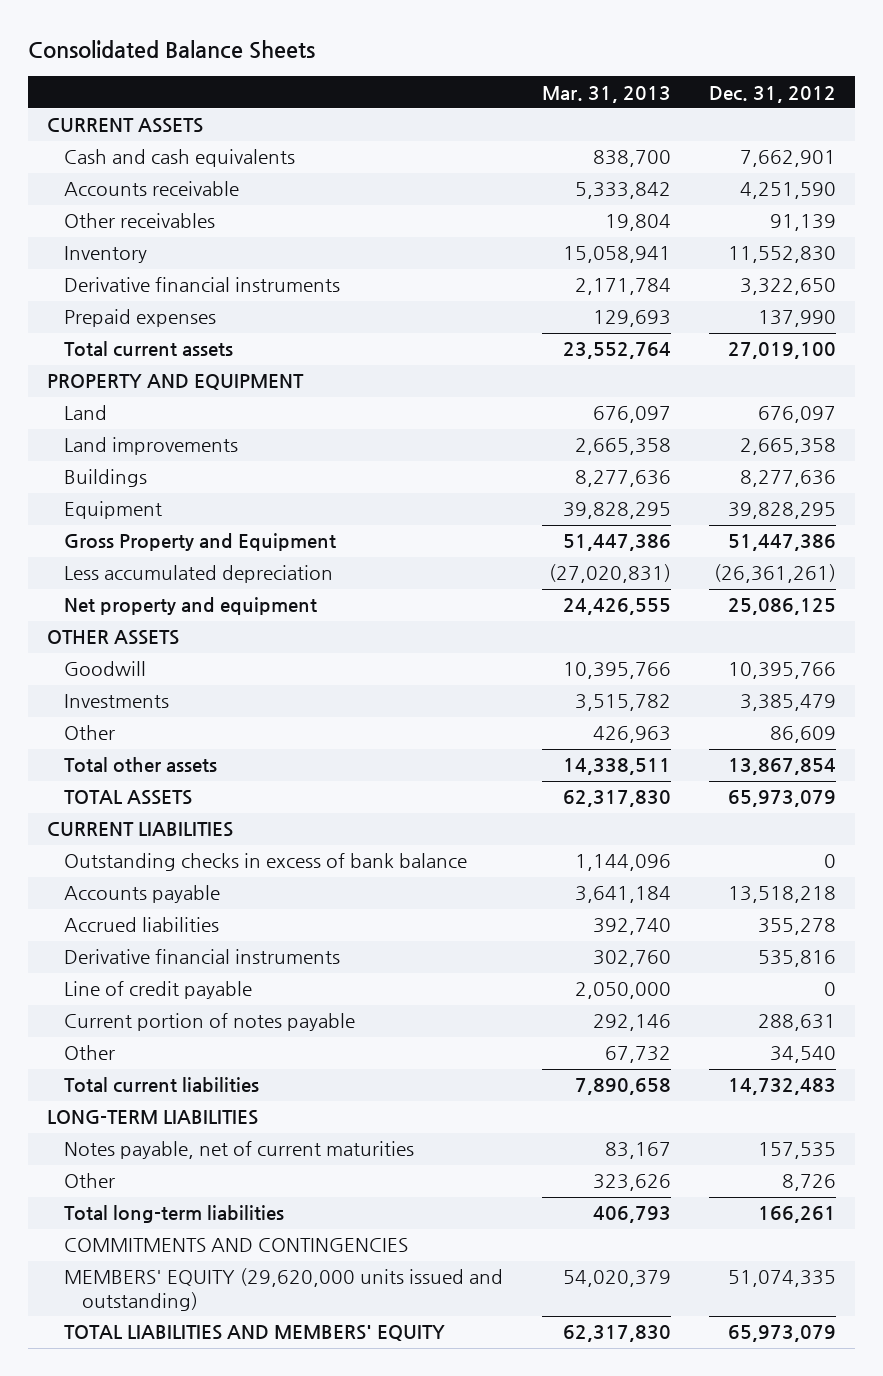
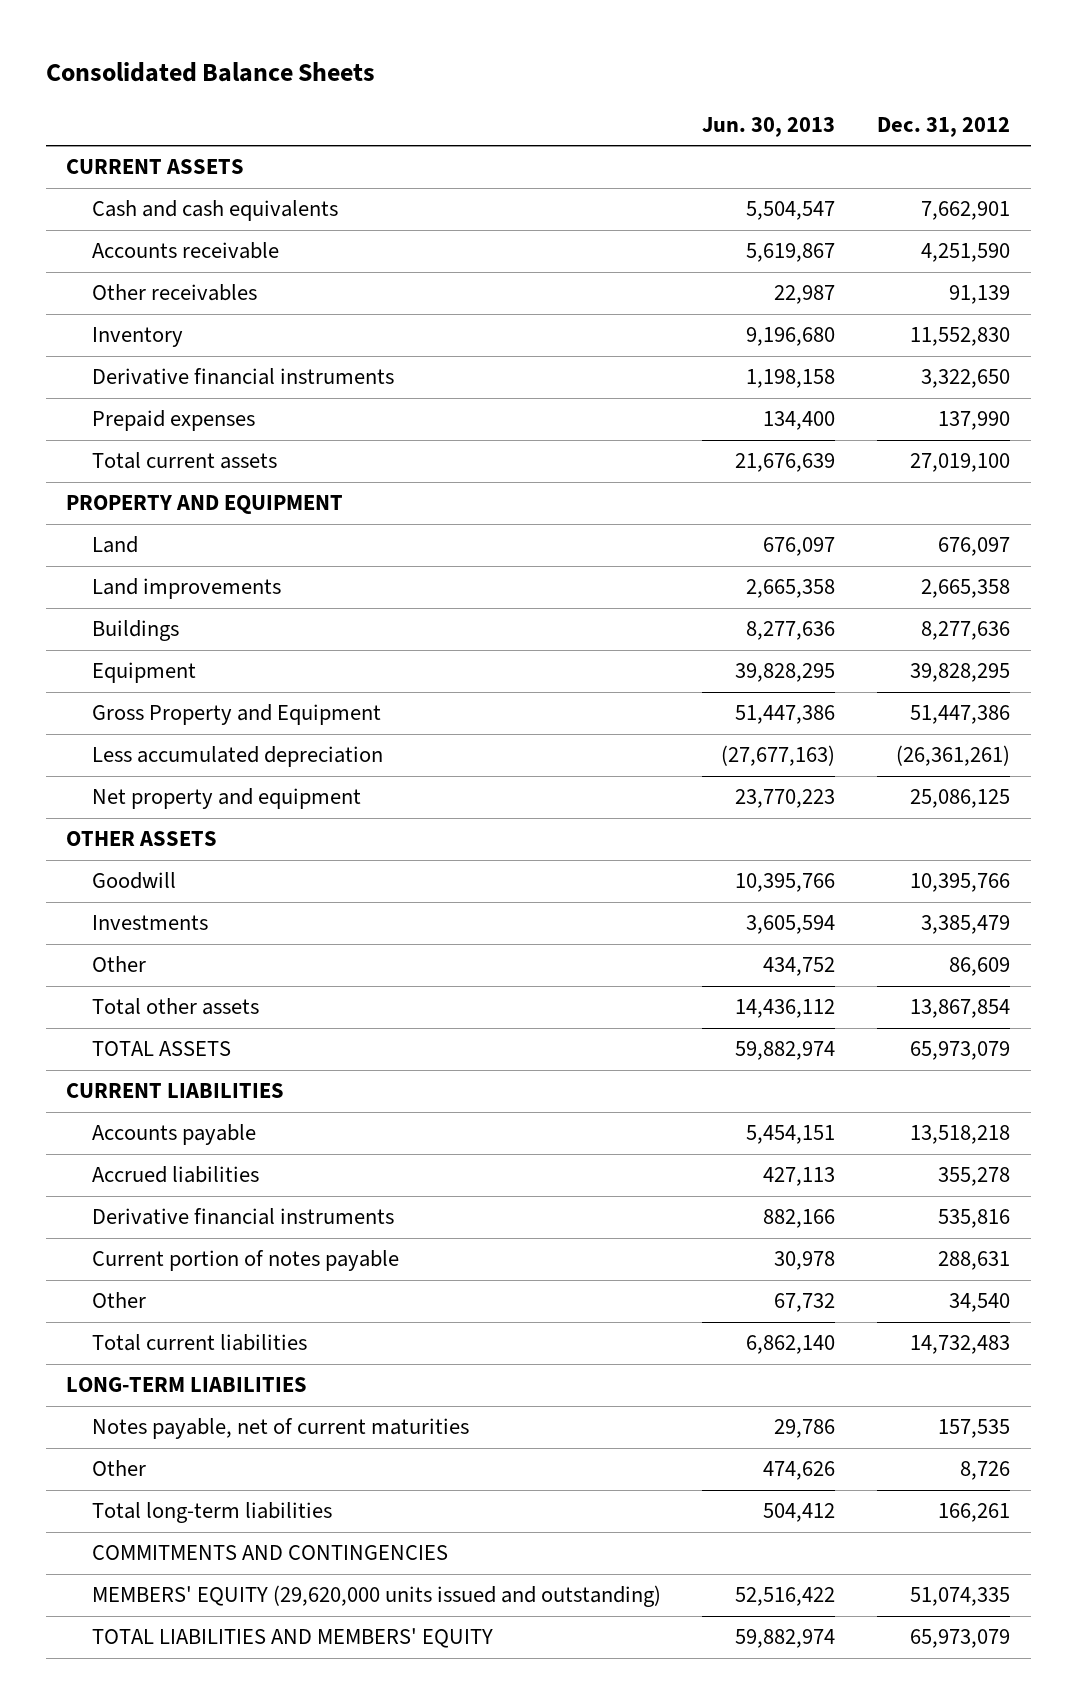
- | Mar. 31, 2013 | Dec. 31, 2012
+ | Jun. 30, 2013 | Dec. 31, 2012
- Outstanding checks in excess of bank balance | 1,144,096 | 0
- Line of credit payable | 2,050,000 | 0

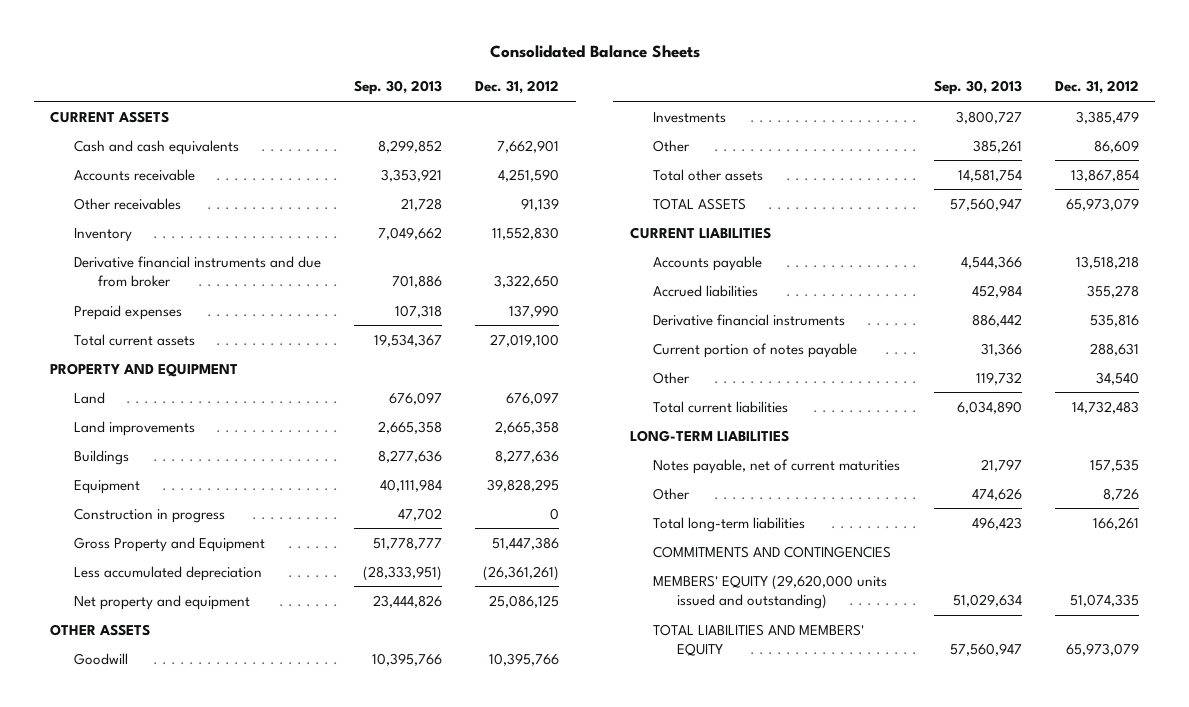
- | Jun. 30, 2013 | Dec. 31, 2012
+ | Sep. 30, 2013 | Dec. 31, 2012
- Derivative financial instruments | 1,198,158 | 3,322,650
+ Derivative financial instruments and due from broker | 701,886 | 3,322,650
+ Construction in progress | 47,702 | 0

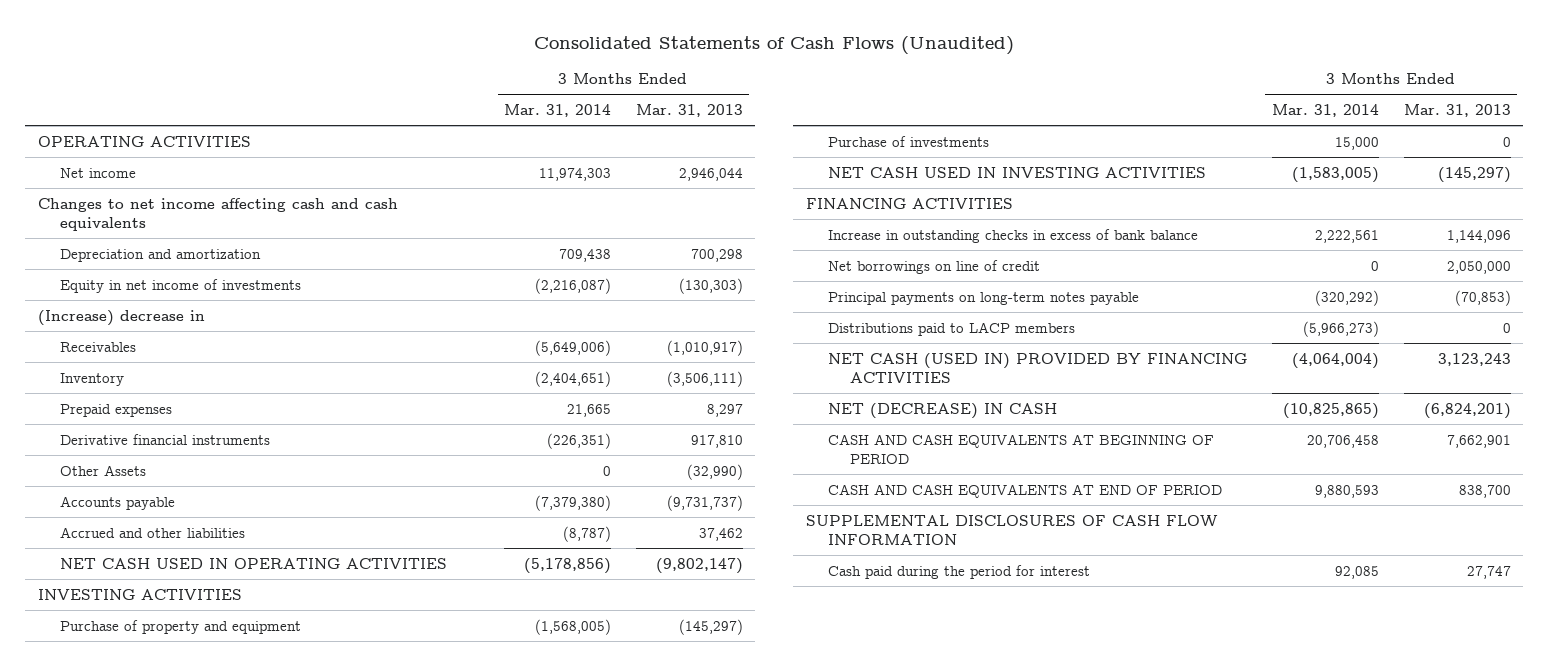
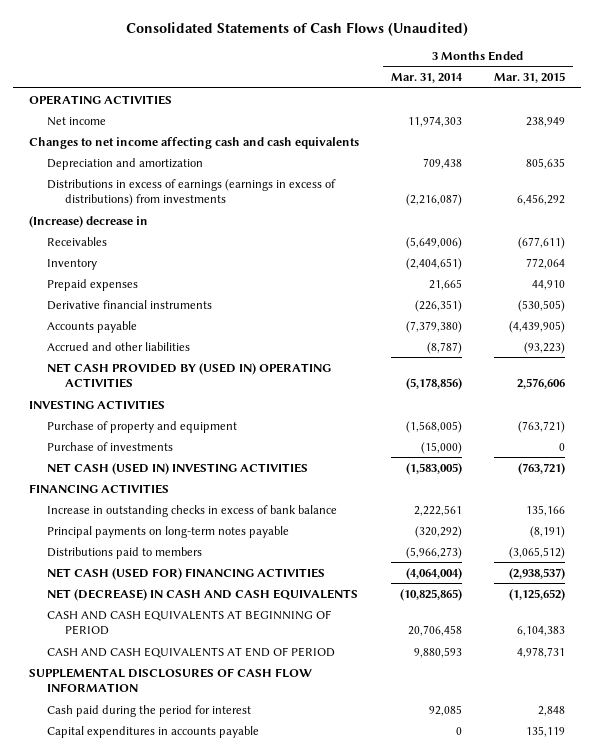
- | 3 Months Ended Mar. 31, 2014 | 3 Months Ended Mar. 31, 2013
+ | 3 Months Ended Mar. 31, 2014 | 3 Months Ended Mar. 31, 2015
- Equity in net income of investments | (2,216,087) | (130,303)
+ Distributions in excess of earnings (earnings in excess of distributions) from investments | (2,216,087) | 6,456,292
- Other Assets | 0 | (32,990)
- NET CASH USED IN OPERATING ACTIVITIES | (5,178,856) | (9,802,147)
+ NET CASH PROVIDED BY (USED IN) OPERATING ACTIVITIES | (5,178,856) | 2,576,606
- Purchase of investments | 15,000 | 0
- NET CASH USED IN INVESTING ACTIVITIES | (1,583,005) | (145,297)
+ Purchase of investments | (15,000) | 0
+ NET CASH (USED IN) INVESTING ACTIVITIES | (1,583,005) | (763,721)
- Net borrowings on line of credit | 0 | 2,050,000
- Distributions paid to LACP members | (5,966,273) | 0
- NET CASH (USED IN) PROVIDED BY FINANCING ACTIVITIES | (4,064,004) | 3,123,243
- NET (DECREASE) IN CASH | (10,825,865) | (6,824,201)
+ Distributions paid to members | (5,966,273) | (3,065,512)
+ NET CASH (USED FOR) FINANCING ACTIVITIES | (4,064,004) | (2,938,537)
+ NET (DECREASE) IN CASH AND CASH EQUIVALENTS | (10,825,865) | (1,125,652)
+ Capital expenditures in accounts payable | 0 | 135,119

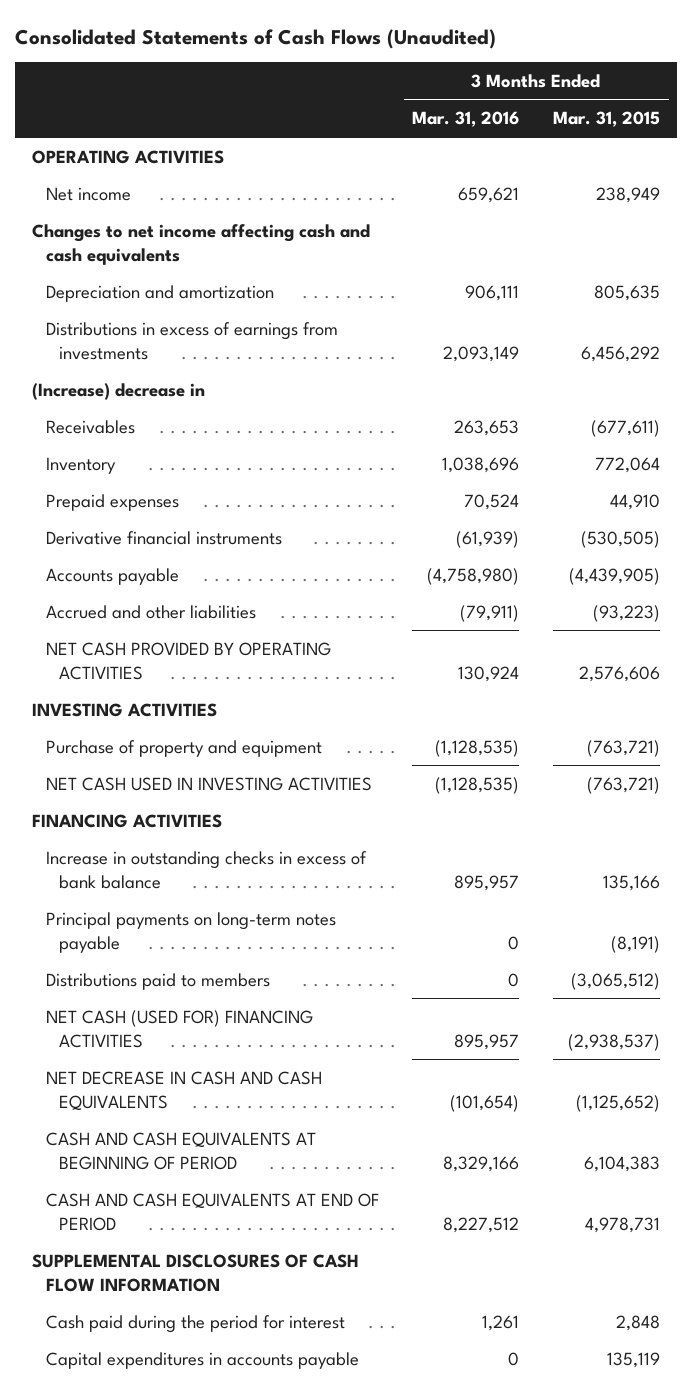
- | 3 Months Ended Mar. 31, 2014 | 3 Months Ended Mar. 31, 2015
+ | 3 Months Ended Mar. 31, 2016 | 3 Months Ended Mar. 31, 2015
- Distributions in excess of earnings (earnings in excess of distributions) from investments | (2,216,087) | 6,456,292
+ Distributions in excess of earnings from investments | 2,093,149 | 6,456,292
- NET CASH PROVIDED BY (USED IN) OPERATING ACTIVITIES | (5,178,856) | 2,576,606
+ NET CASH PROVIDED BY OPERATING ACTIVITIES | 130,924 | 2,576,606
- Purchase of investments | (15,000) | 0
- NET CASH (USED IN) INVESTING ACTIVITIES | (1,583,005) | (763,721)
+ NET CASH USED IN INVESTING ACTIVITIES | (1,128,535) | (763,721)
- NET (DECREASE) IN CASH AND CASH EQUIVALENTS | (10,825,865) | (1,125,652)
+ NET DECREASE IN CASH AND CASH EQUIVALENTS | (101,654) | (1,125,652)

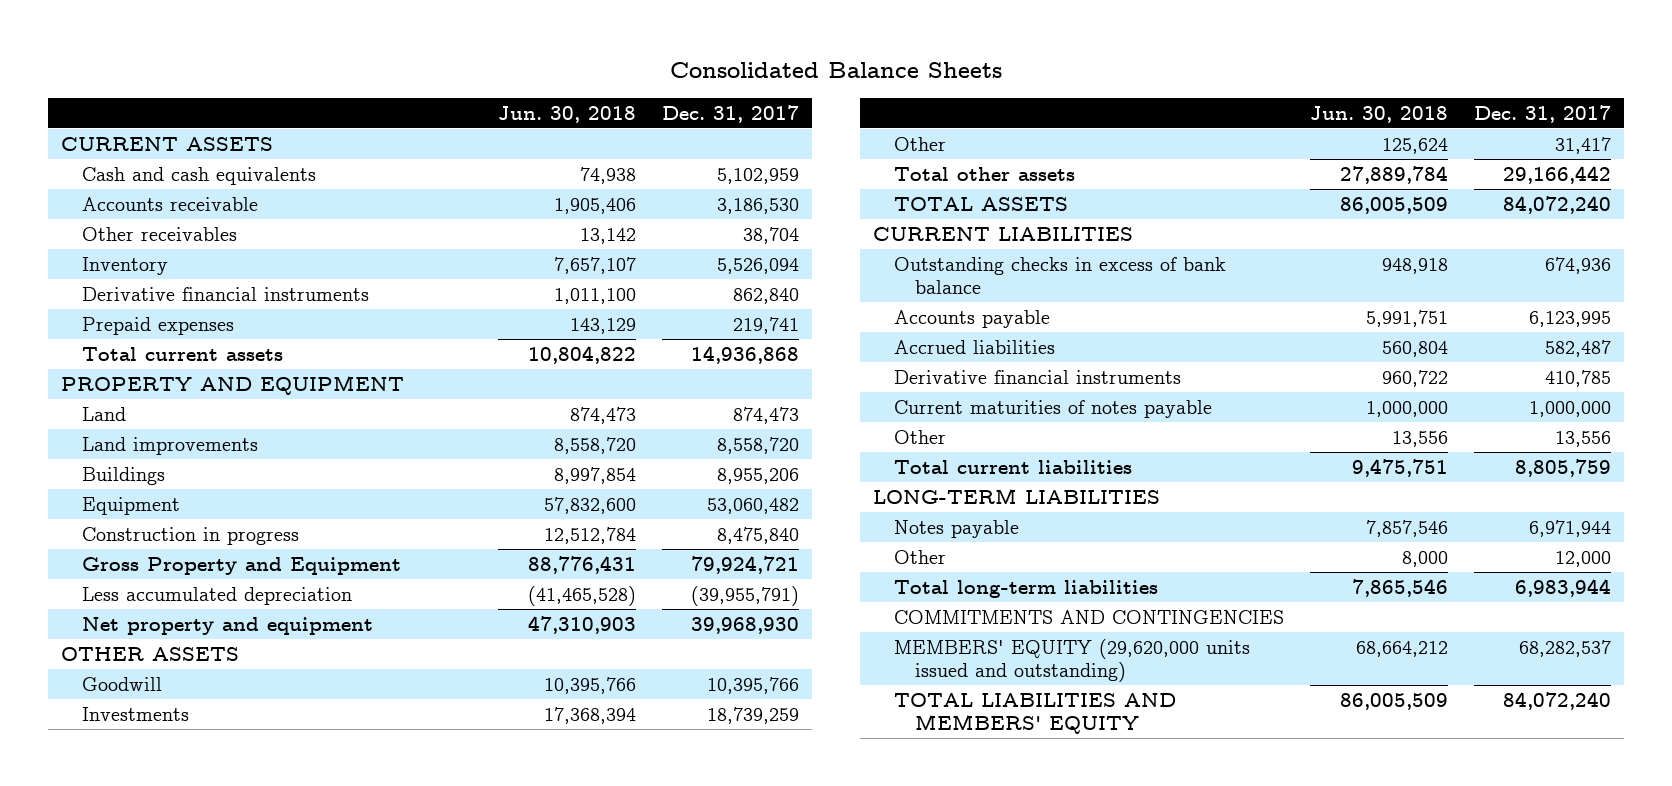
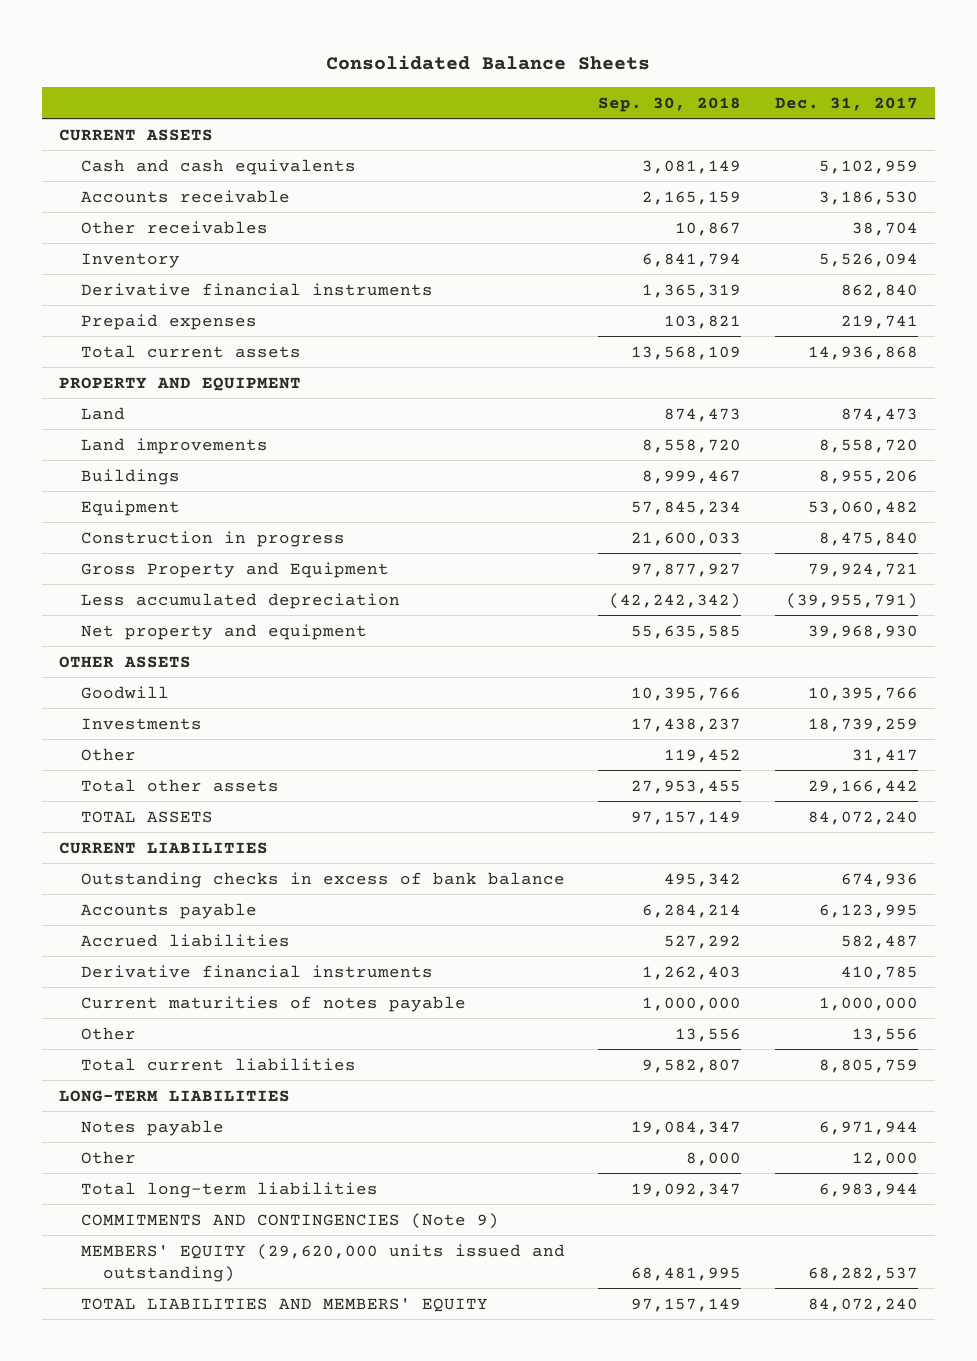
- | Jun. 30, 2018 | Dec. 31, 2017
+ | Sep. 30, 2018 | Dec. 31, 2017
- COMMITMENTS AND CONTINGENCIES
+ COMMITMENTS AND CONTINGENCIES (Note 9)

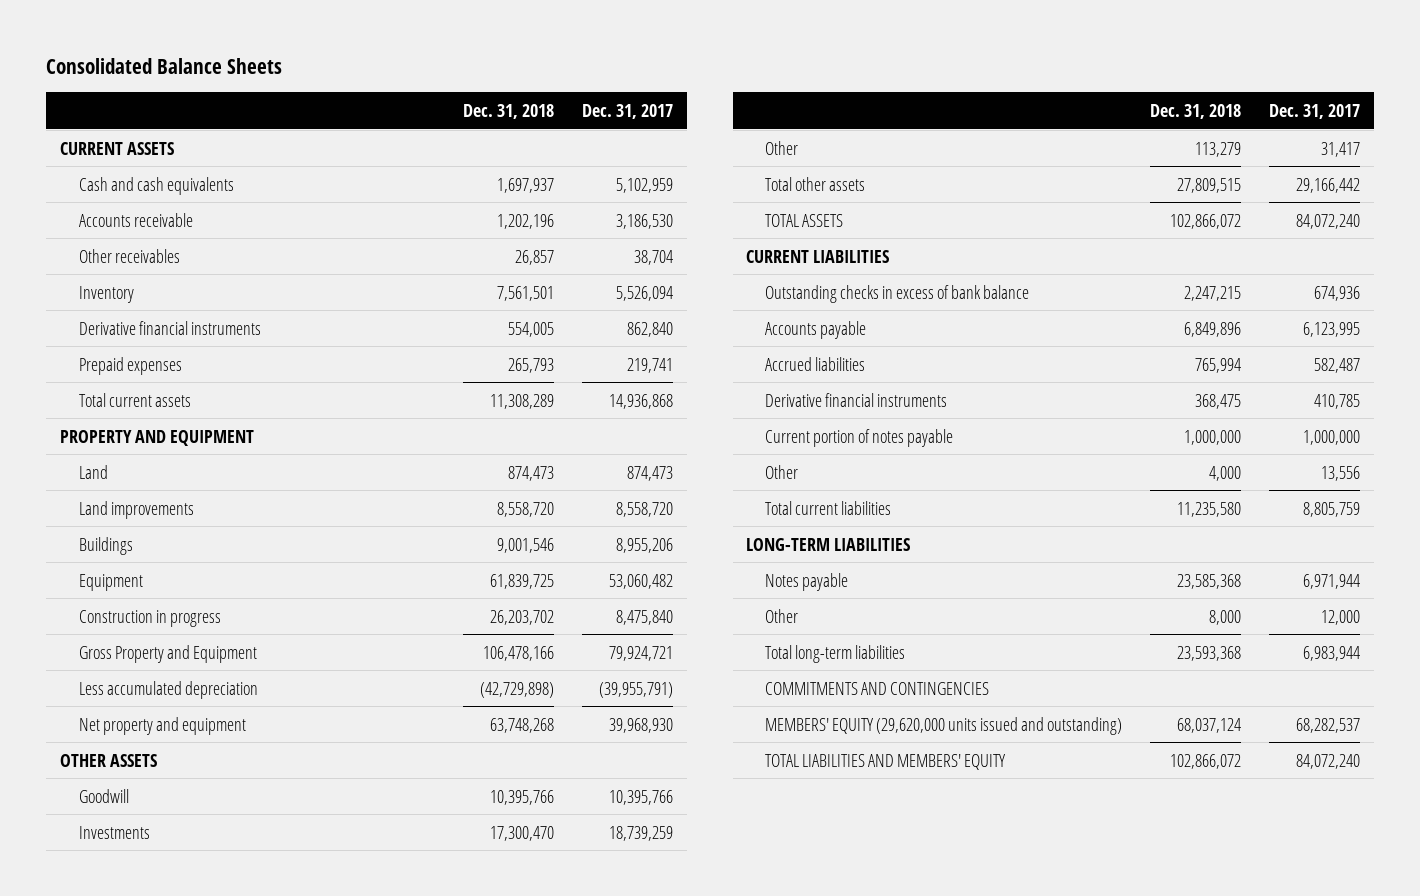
- | Sep. 30, 2018 | Dec. 31, 2017
+ | Dec. 31, 2018 | Dec. 31, 2017
- Current maturities of notes payable | 1,000,000 | 1,000,000
+ Current portion of notes payable | 1,000,000 | 1,000,000
- COMMITMENTS AND CONTINGENCIES (Note 9)
+ COMMITMENTS AND CONTINGENCIES

